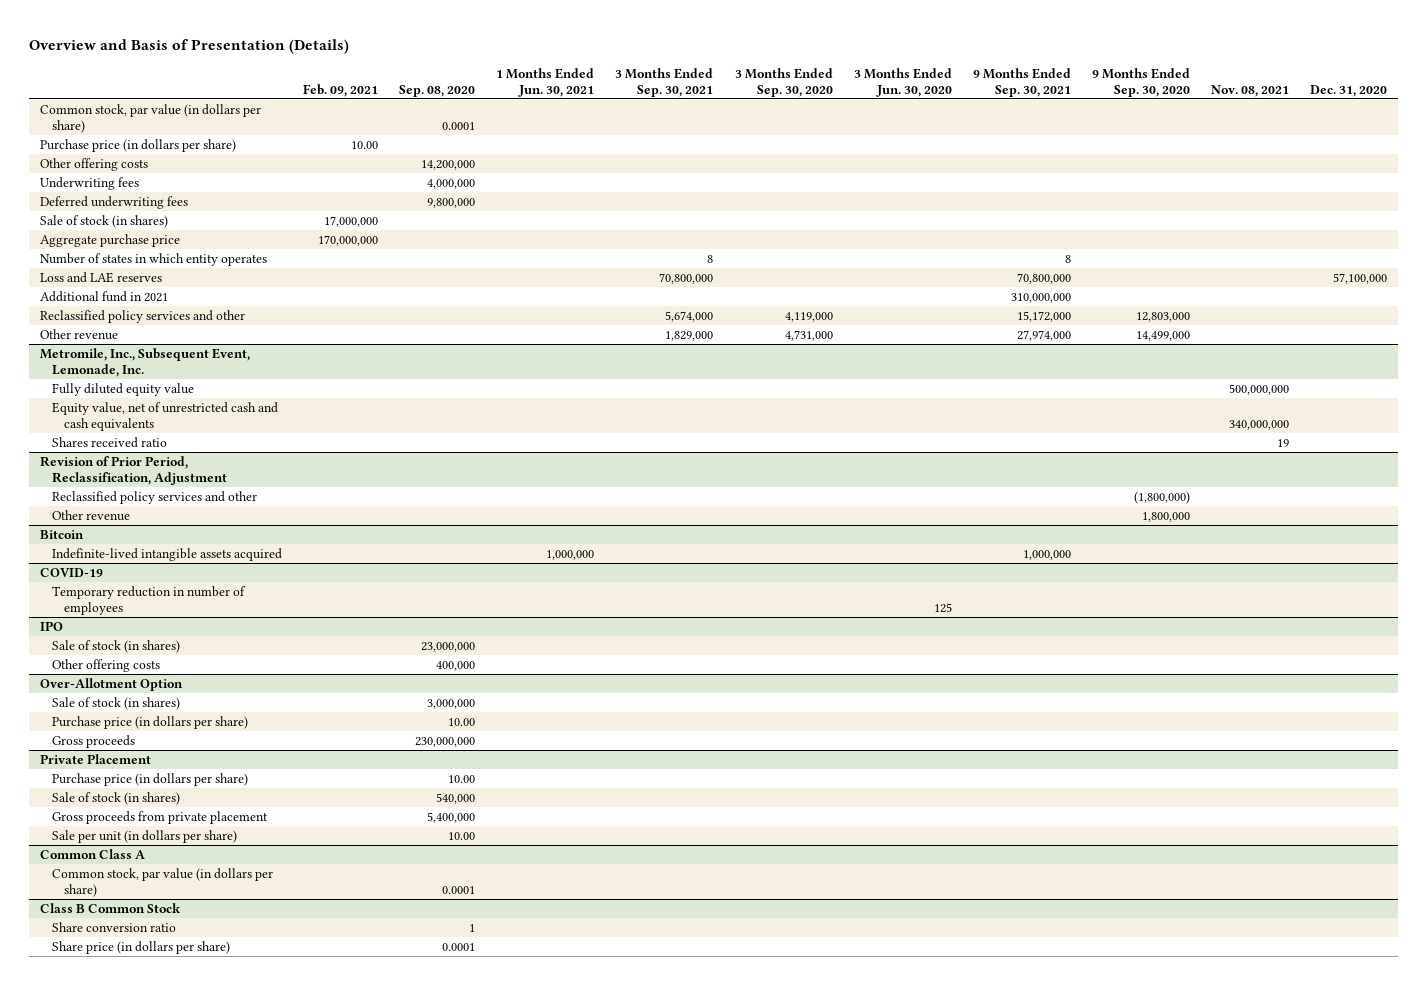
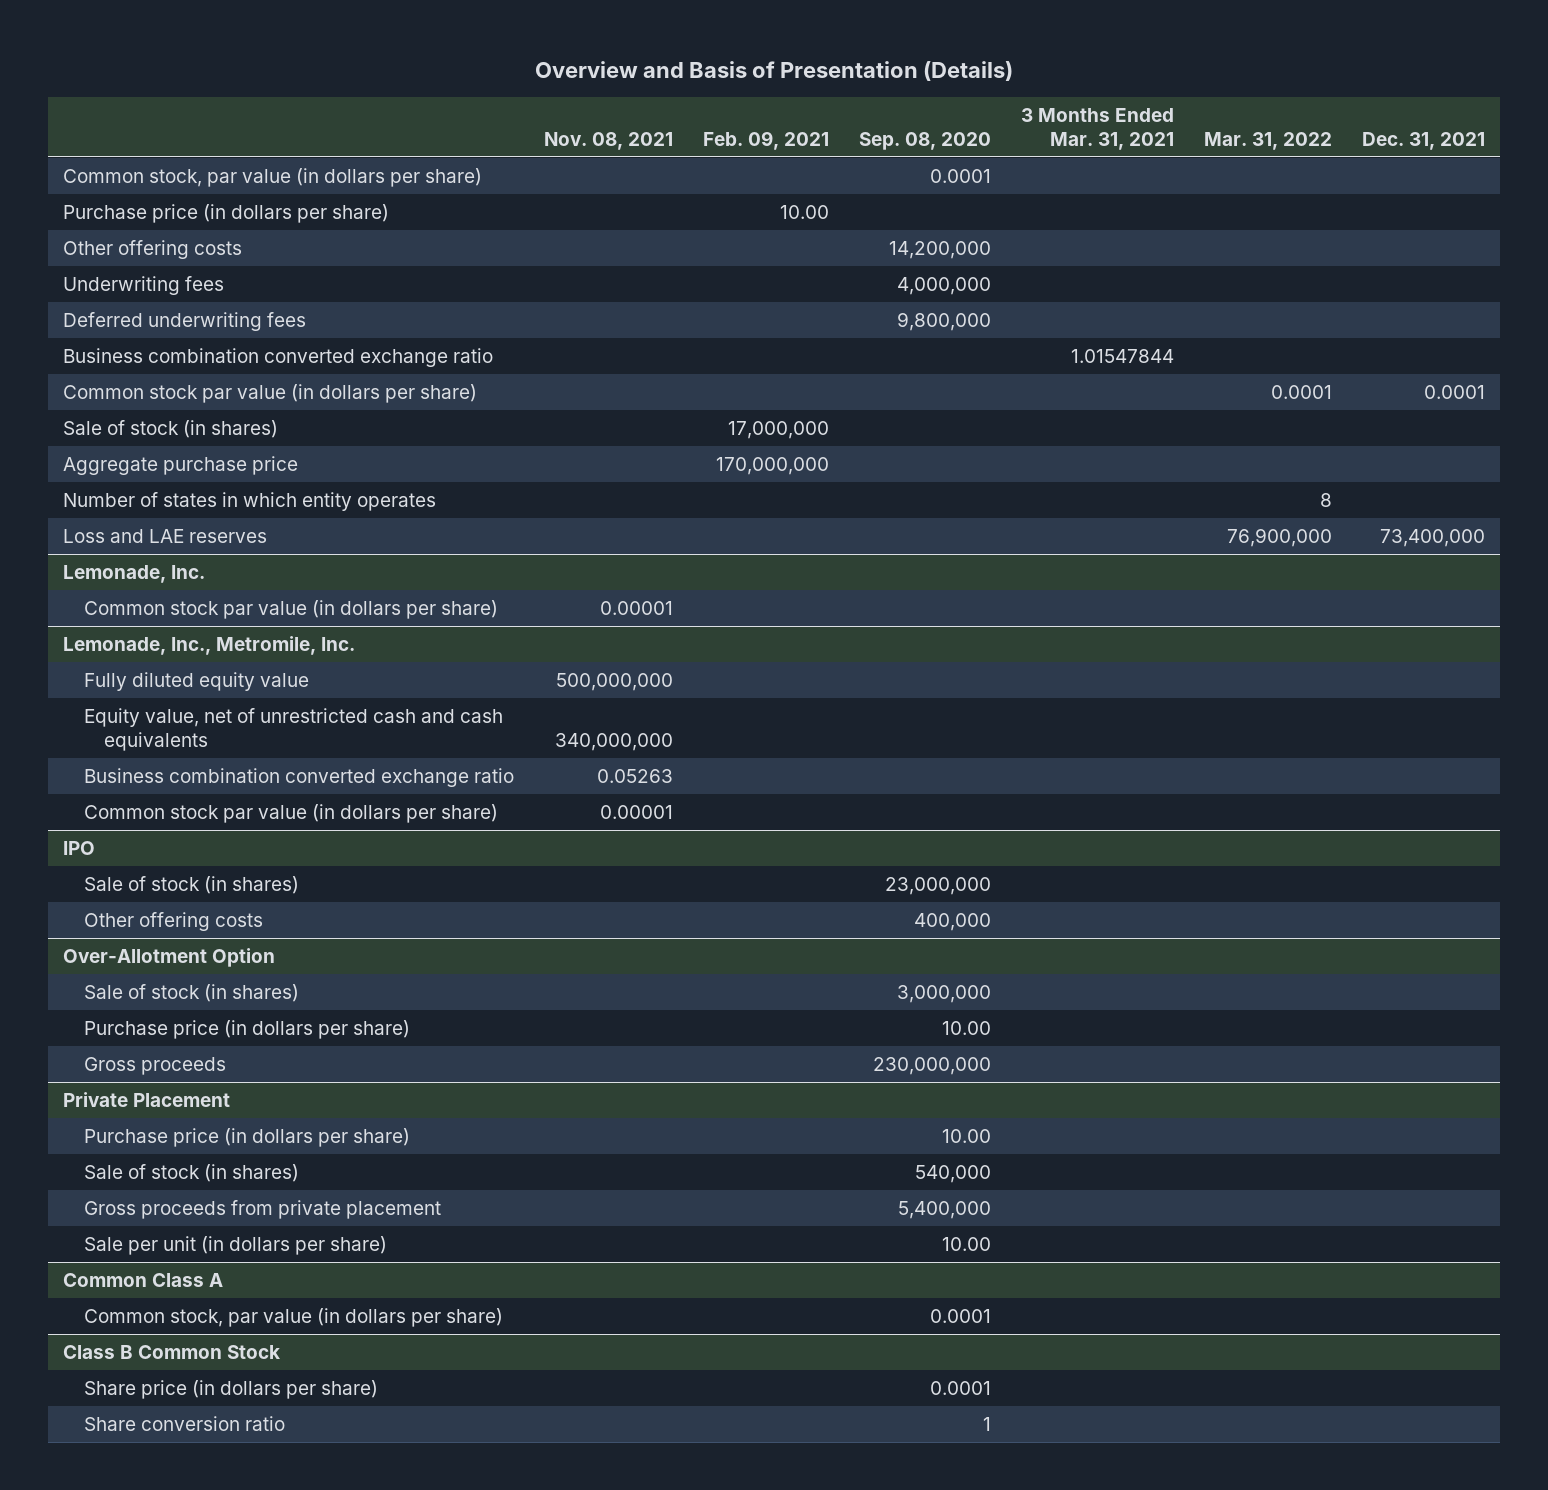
- | Feb. 09, 2021 | Sep. 08, 2020 | 1 Months Ended Jun. 30, 2021 | 3 Months Ended Sep. 30, 2021 | 3 Months Ended Sep. 30, 2020 | 3 Months Ended Jun. 30, 2020 | 9 Months Ended Sep. 30, 2021 | 9 Months Ended Sep. 30, 2020 | Nov. 08, 2021 | Dec. 31, 2020
+ | Nov. 08, 2021 | Feb. 09, 2021 | Sep. 08, 2020 | 3 Months Ended Mar. 31, 2021 | Mar. 31, 2022 | Dec. 31, 2021
+ Business combination converted exchange ratio | | | | 1.01547844 | |
+ Common stock par value (in dollars per share) | | | | | 0.0001 | 0.0001
- Additional fund in 2021 | | | | | | | 310,000,000 | | |
- Reclassified policy services and other | | | | 5,674,000 | 4,119,000 | | 15,172,000 | 12,803,000 | |
- Other revenue | | | | 1,829,000 | 4,731,000 | | 27,974,000 | 14,499,000 | |
- Metromile, Inc., Subsequent Event, Lemonade, Inc.
+ Lemonade, Inc.
+ Common stock par value (in dollars per share) | 0.00001 | | | | |
+ Lemonade, Inc., Metromile, Inc.
- Shares received ratio | | | | | | | | | 19 |
- Revision of Prior Period, Reclassification, Adjustment
- Reclassified policy services and other | | | | | | | | (1,800,000) | |
- Other revenue | | | | | | | | 1,800,000 | |
- Bitcoin
- Indefinite-lived intangible assets acquired | | | 1,000,000 | | | | 1,000,000 | | |
- COVID-19
- Temporary reduction in number of employees | | | | | | 125 | | | |
+ Business combination converted exchange ratio | 0.05263 | | | | |
+ Common stock par value (in dollars per share) | 0.00001 | | | | |
@ Class B Common Stock
moved down: Share conversion ratio | | | 1 | | |

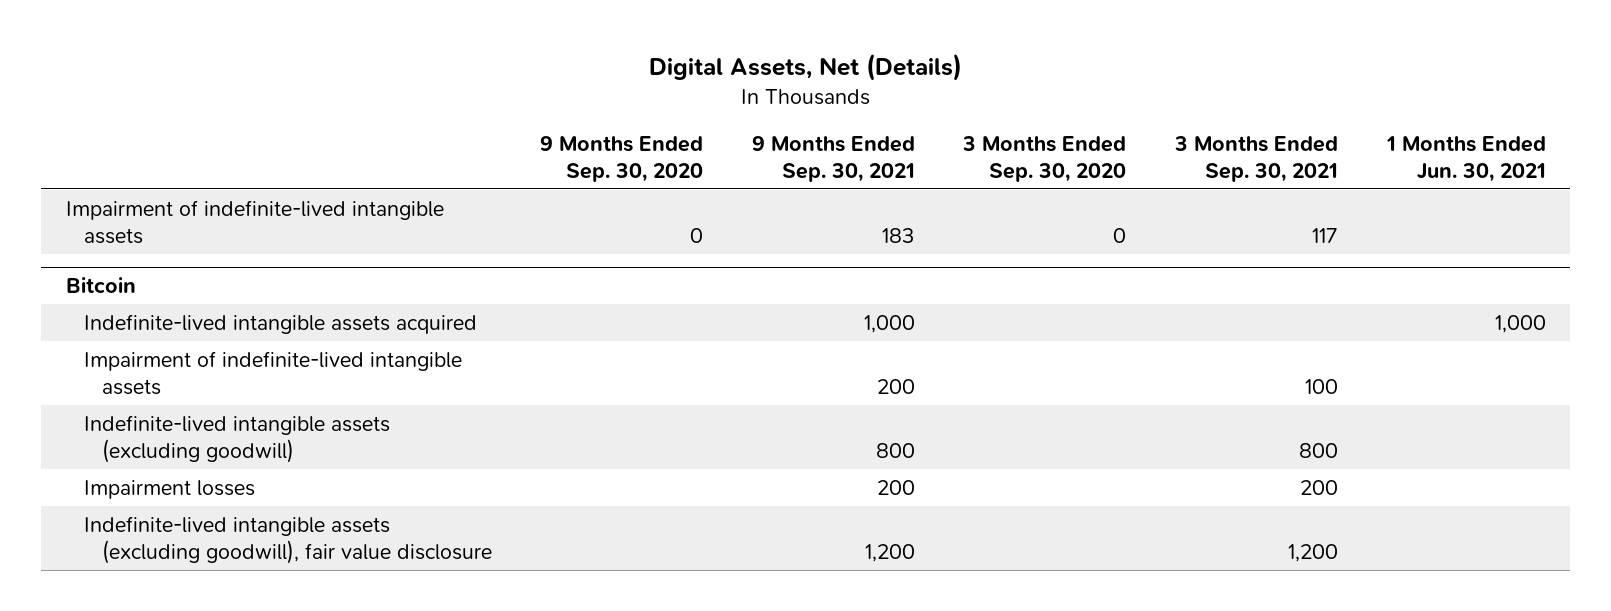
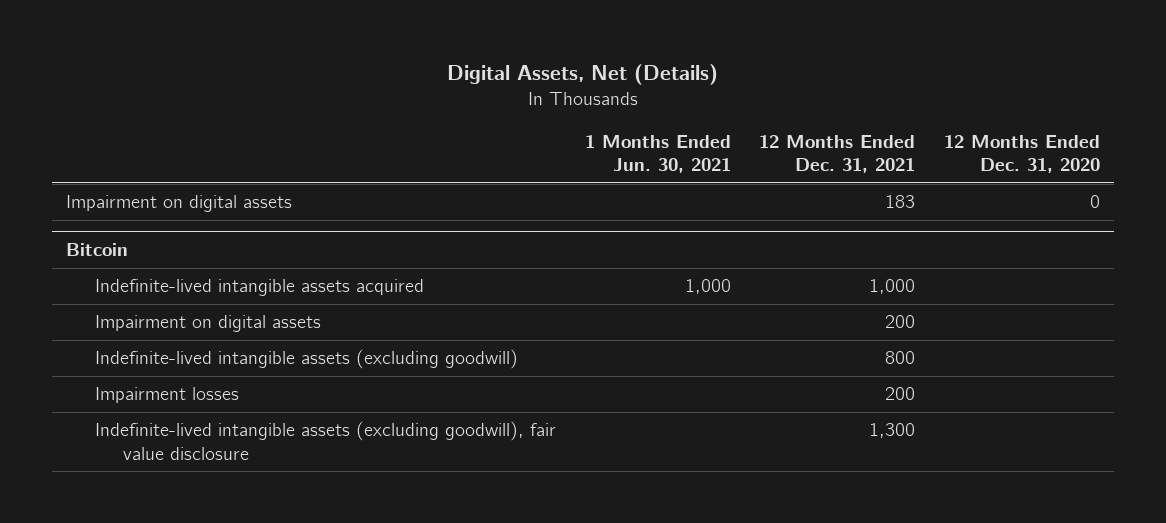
- | 9 Months Ended Sep. 30, 2020 | 9 Months Ended Sep. 30, 2021 | 3 Months Ended Sep. 30, 2020 | 3 Months Ended Sep. 30, 2021 | 1 Months Ended Jun. 30, 2021
+ | 1 Months Ended Jun. 30, 2021 | 12 Months Ended Dec. 31, 2021 | 12 Months Ended Dec. 31, 2020
- Impairment of indefinite-lived intangible assets | 0 | 183 | 0 | 117 |
+ Impairment on digital assets | | 183 | 0
@ Bitcoin
- Impairment of indefinite-lived intangible assets | | 200 | | 100 |
+ Impairment on digital assets | | 200 |

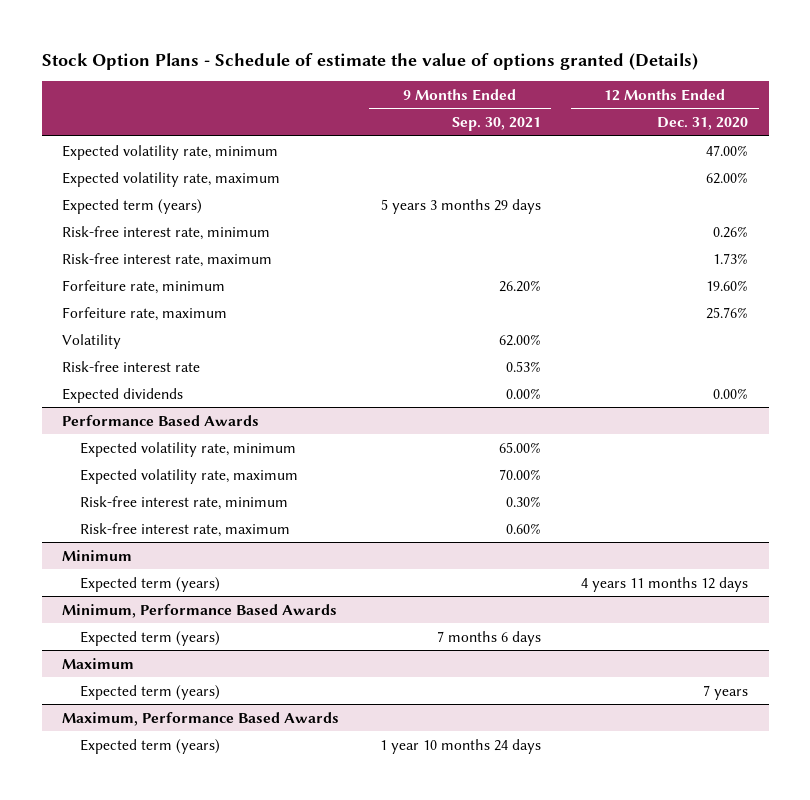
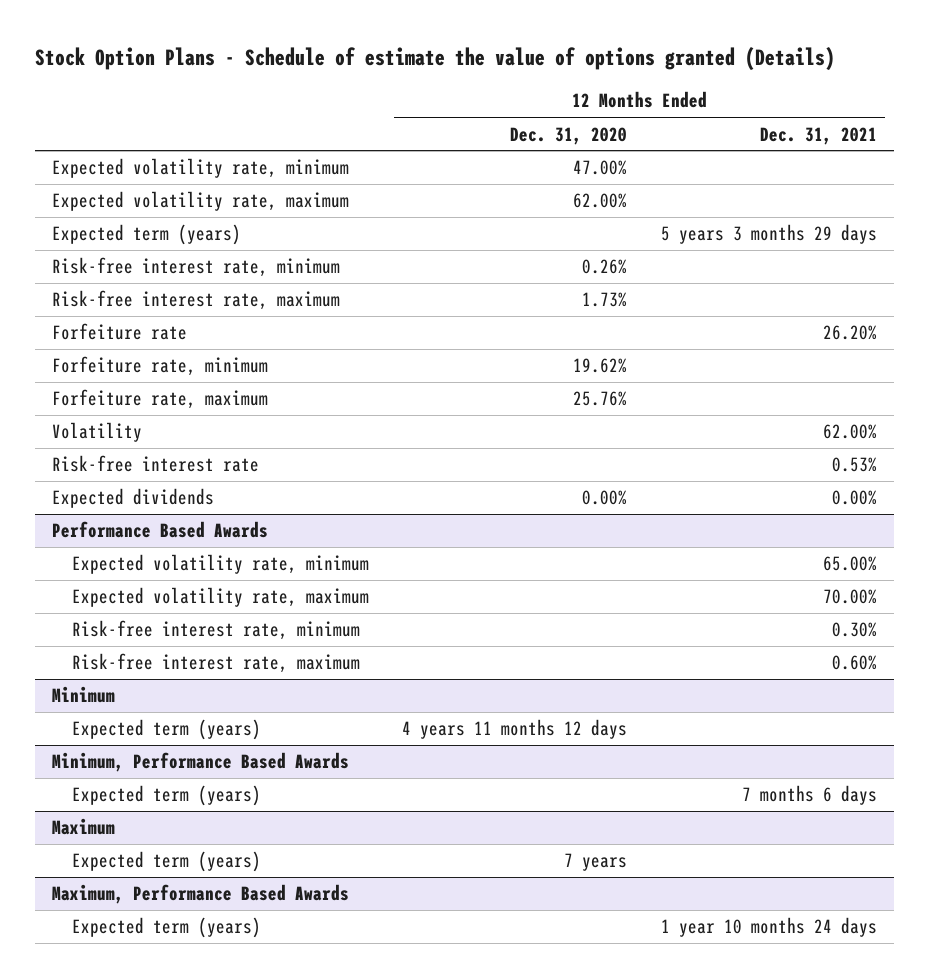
- | 9 Months Ended Sep. 30, 2021 | 12 Months Ended Dec. 31, 2020
+ | 12 Months Ended Dec. 31, 2020 | 12 Months Ended Dec. 31, 2021
- Forfeiture rate, minimum | 26.20% | 19.60%
+ Forfeiture rate | | 26.20%
+ Forfeiture rate, minimum | 19.62% |

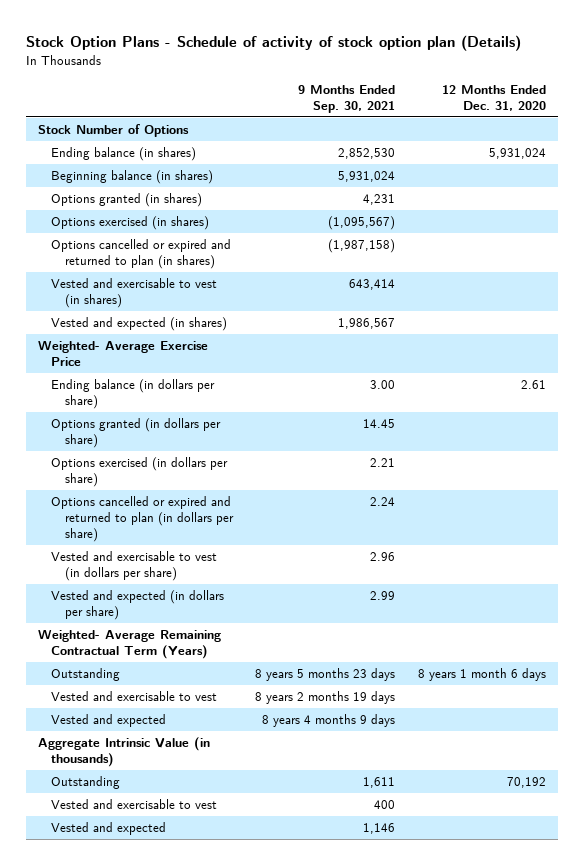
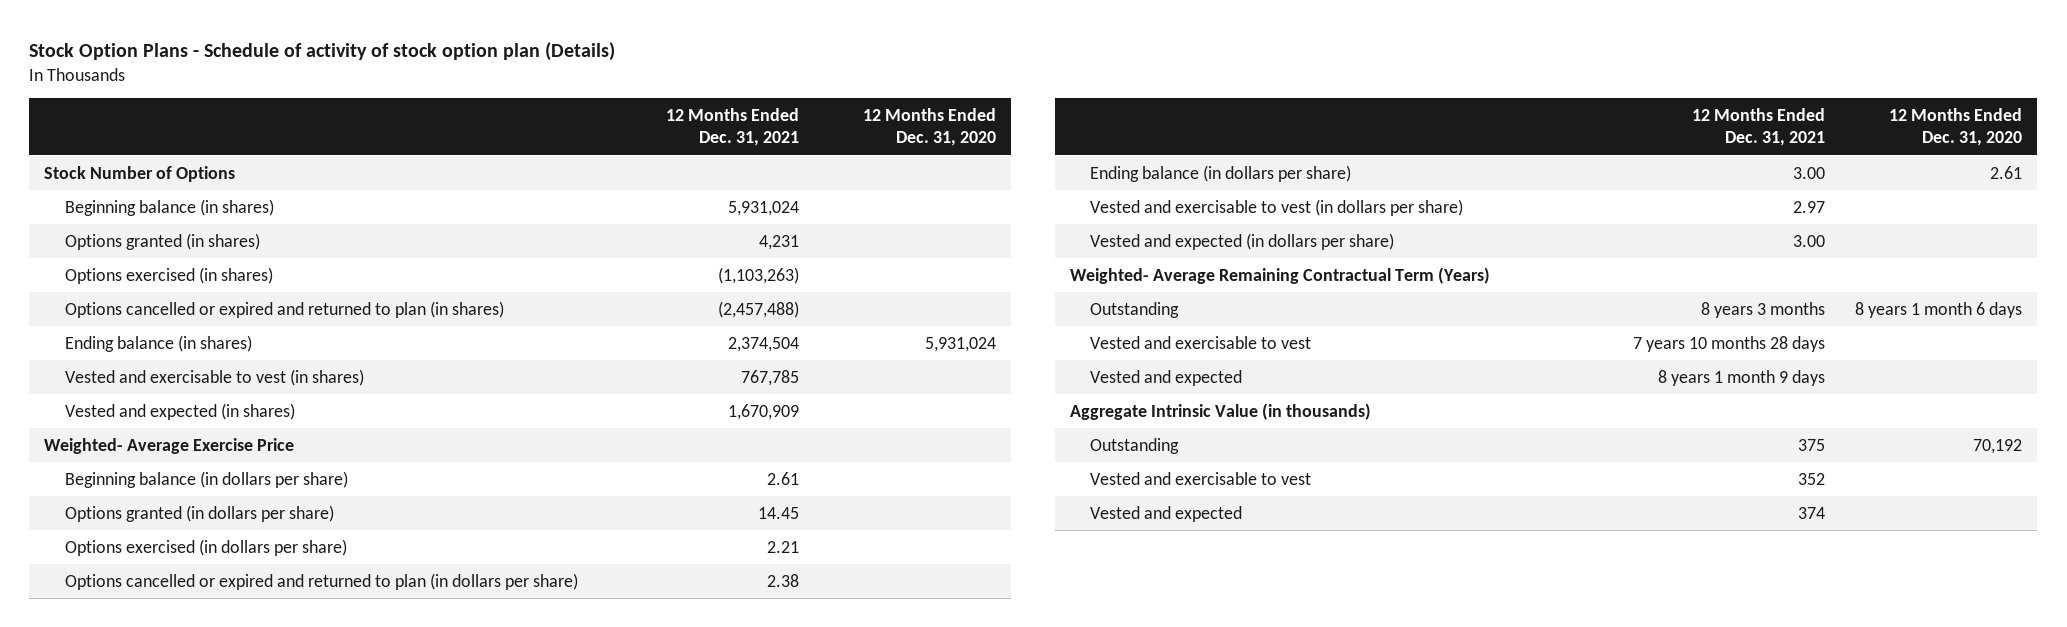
- | 9 Months Ended Sep. 30, 2021 | 12 Months Ended Dec. 31, 2020
+ | 12 Months Ended Dec. 31, 2021 | 12 Months Ended Dec. 31, 2020
moved down: Ending balance (in shares) | 2,374,504 | 5,931,024
+ Beginning balance (in dollars per share) | 2.61 |
moved down: Ending balance (in dollars per share) | 3.00 | 2.61

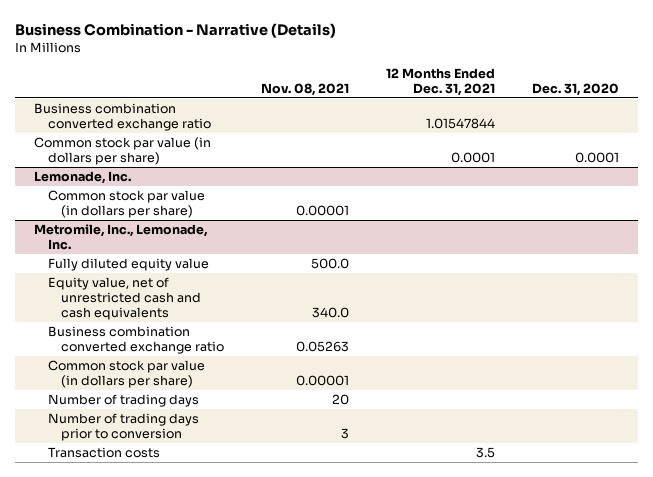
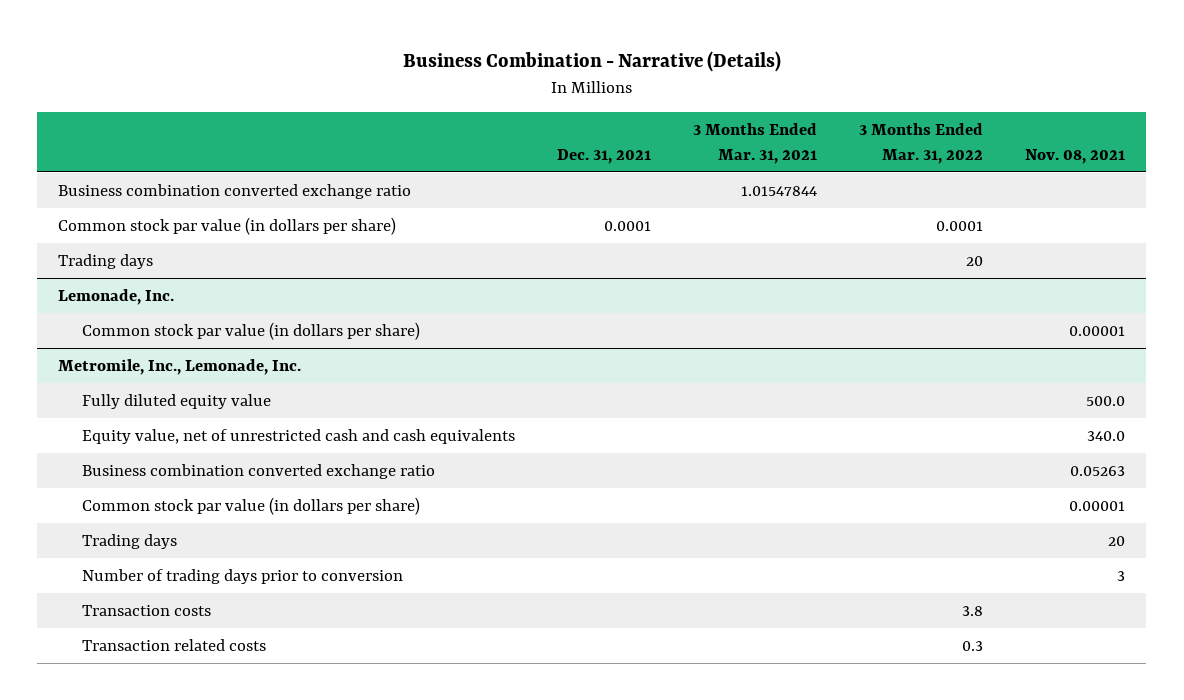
- | Nov. 08, 2021 | 12 Months Ended Dec. 31, 2021 | Dec. 31, 2020
+ | Dec. 31, 2021 | 3 Months Ended Mar. 31, 2021 | 3 Months Ended Mar. 31, 2022 | Nov. 08, 2021
+ Trading days | | | 20 |
@ Metromile, Inc., Lemonade, Inc.
- Number of trading days | 20 | |
+ Trading days | | | | 20
+ Transaction related costs | | | 0.3 |

